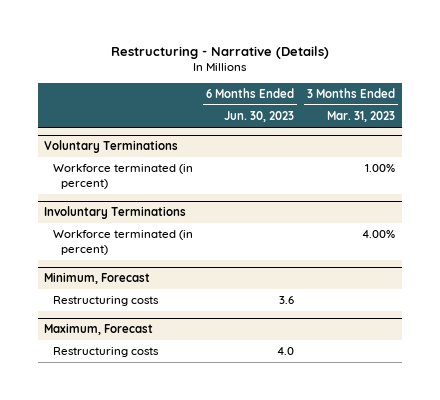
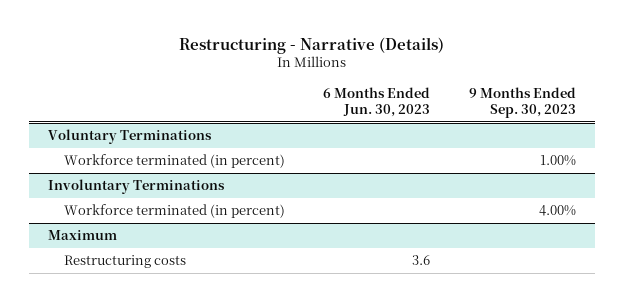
- | 6 Months Ended Jun. 30, 2023 | 3 Months Ended Mar. 31, 2023
+ | 6 Months Ended Jun. 30, 2023 | 9 Months Ended Sep. 30, 2023
- Minimum, Forecast
- Restructuring costs | 3.6 |
- Maximum, Forecast
- Restructuring costs | 4.0 |
+ Maximum
+ Restructuring costs | 3.6 |

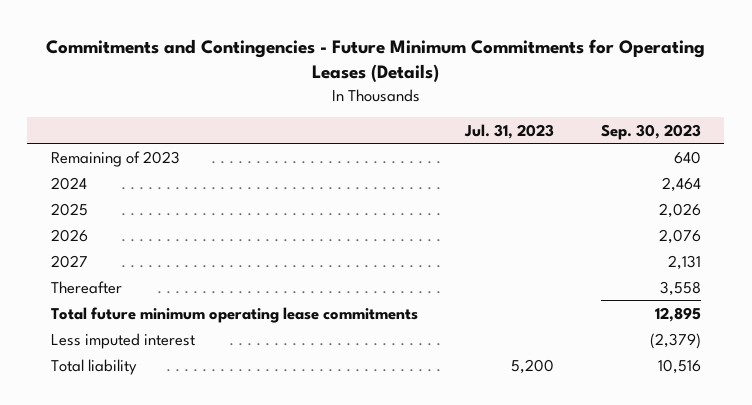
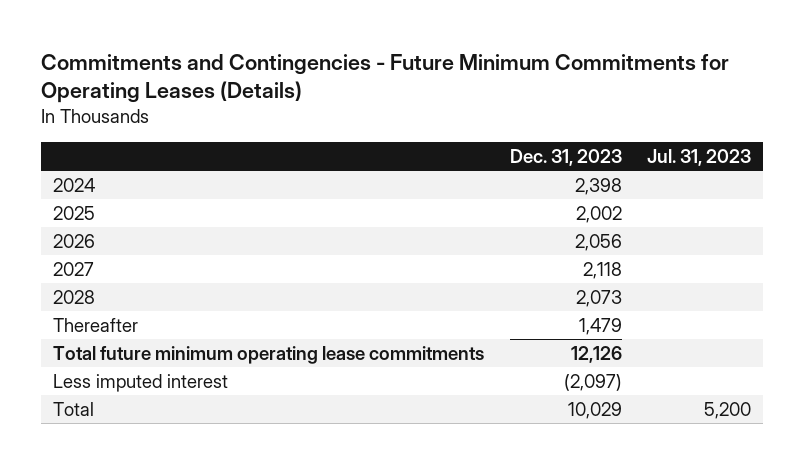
- | Jul. 31, 2023 | Sep. 30, 2023
+ | Dec. 31, 2023 | Jul. 31, 2023
- Remaining of 2023 | | 640
+ 2028 | 2,073 |
- Total liability | 5,200 | 10,516
+ Total | 10,029 | 5,200

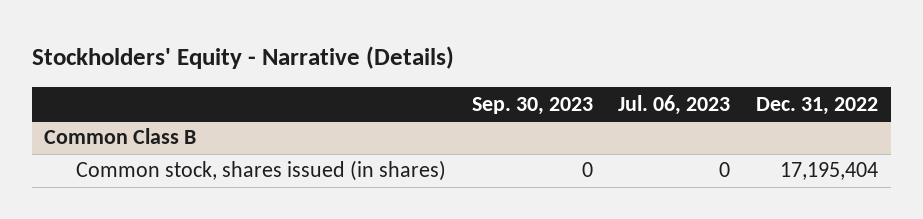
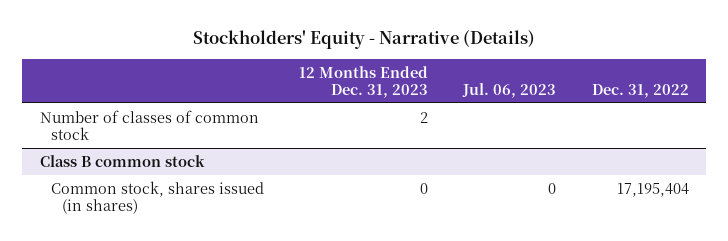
- | Sep. 30, 2023 | Jul. 06, 2023 | Dec. 31, 2022
+ | 12 Months Ended Dec. 31, 2023 | Jul. 06, 2023 | Dec. 31, 2022
- Common Class B
+ Number of classes of common stock | 2 | |
+ Class B common stock

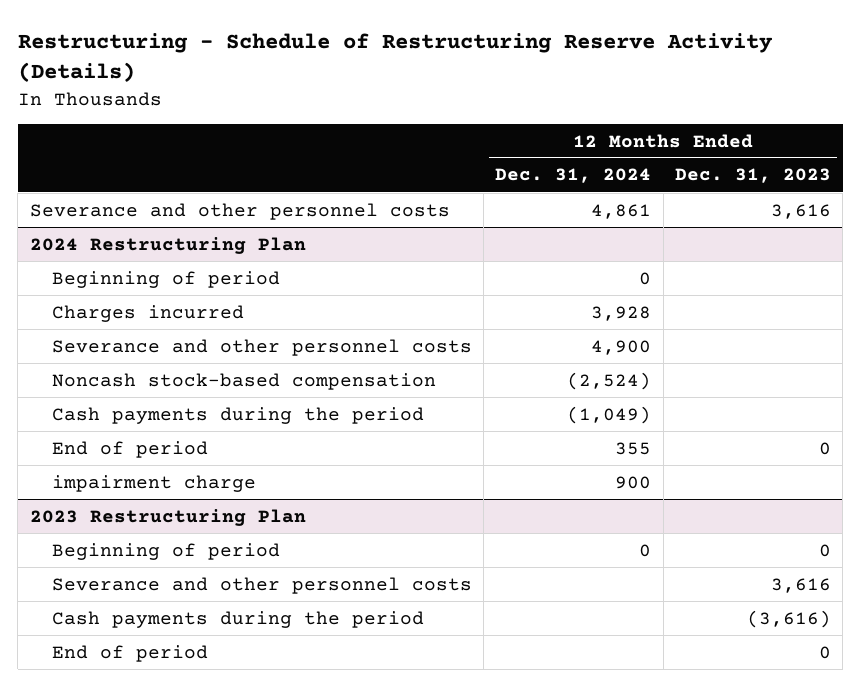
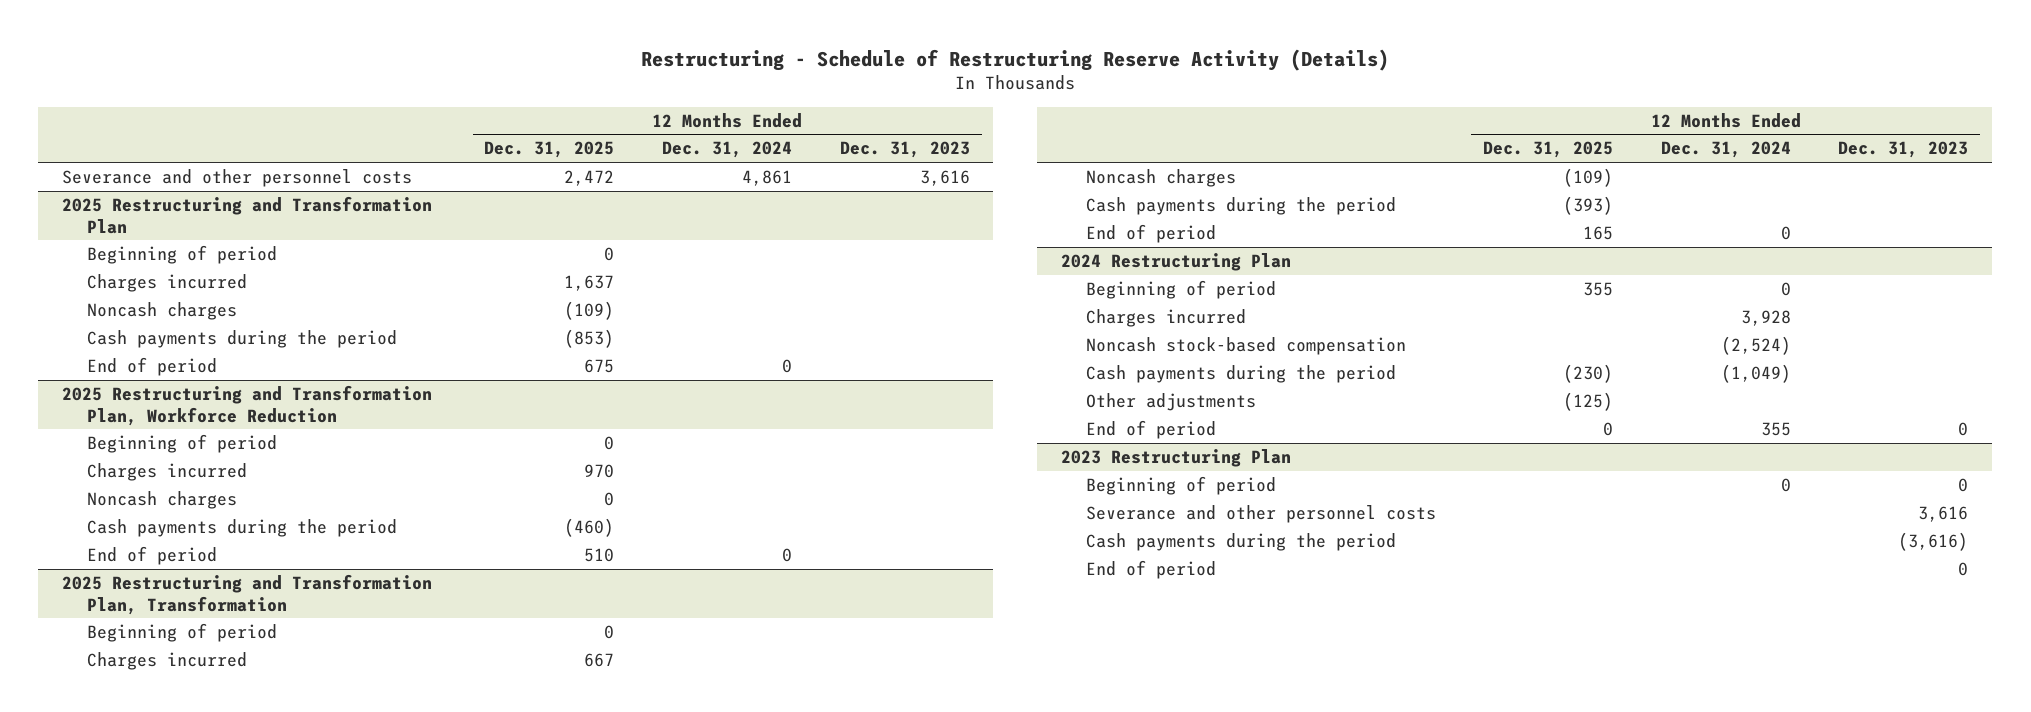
- | 12 Months Ended Dec. 31, 2024 | 12 Months Ended Dec. 31, 2023
+ | 12 Months Ended Dec. 31, 2025 | 12 Months Ended Dec. 31, 2024 | 12 Months Ended Dec. 31, 2023
+ 2025 Restructuring and Transformation Plan
+ Beginning of period | 0 | |
+ Charges incurred | 1,637 | |
+ Noncash charges | (109) | |
+ Cash payments during the period | (853) | |
+ End of period | 675 | 0 |
+ 2025 Restructuring and Transformation Plan, Workforce Reduction
+ Beginning of period | 0 | |
+ Charges incurred | 970 | |
+ Noncash charges | 0 | |
+ Cash payments during the period | (460) | |
+ End of period | 510 | 0 |
+ 2025 Restructuring and Transformation Plan, Transformation
+ Beginning of period | 0 | |
+ Charges incurred | 667 | |
+ Noncash charges | (109) | |
+ Cash payments during the period | (393) | |
+ End of period | 165 | 0 |
@ 2024 Restructuring Plan
- Severance and other personnel costs | 4,900 |
+ Other adjustments | (125) | |
- impairment charge | 900 |

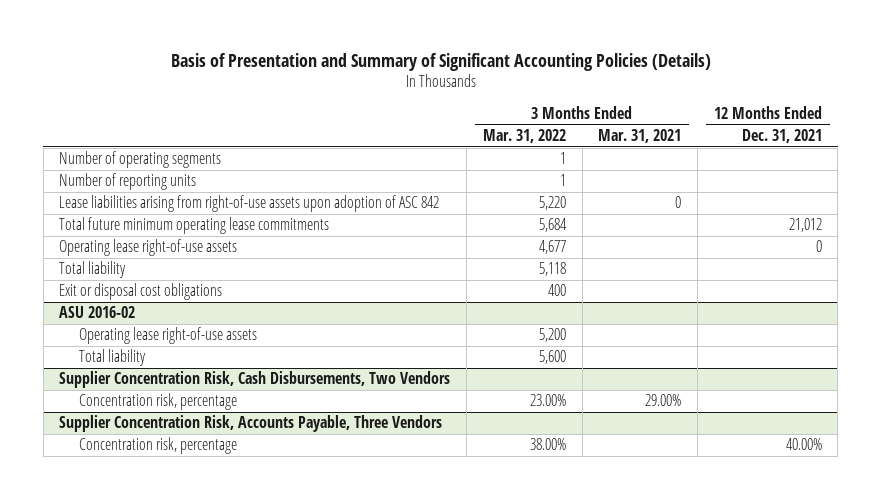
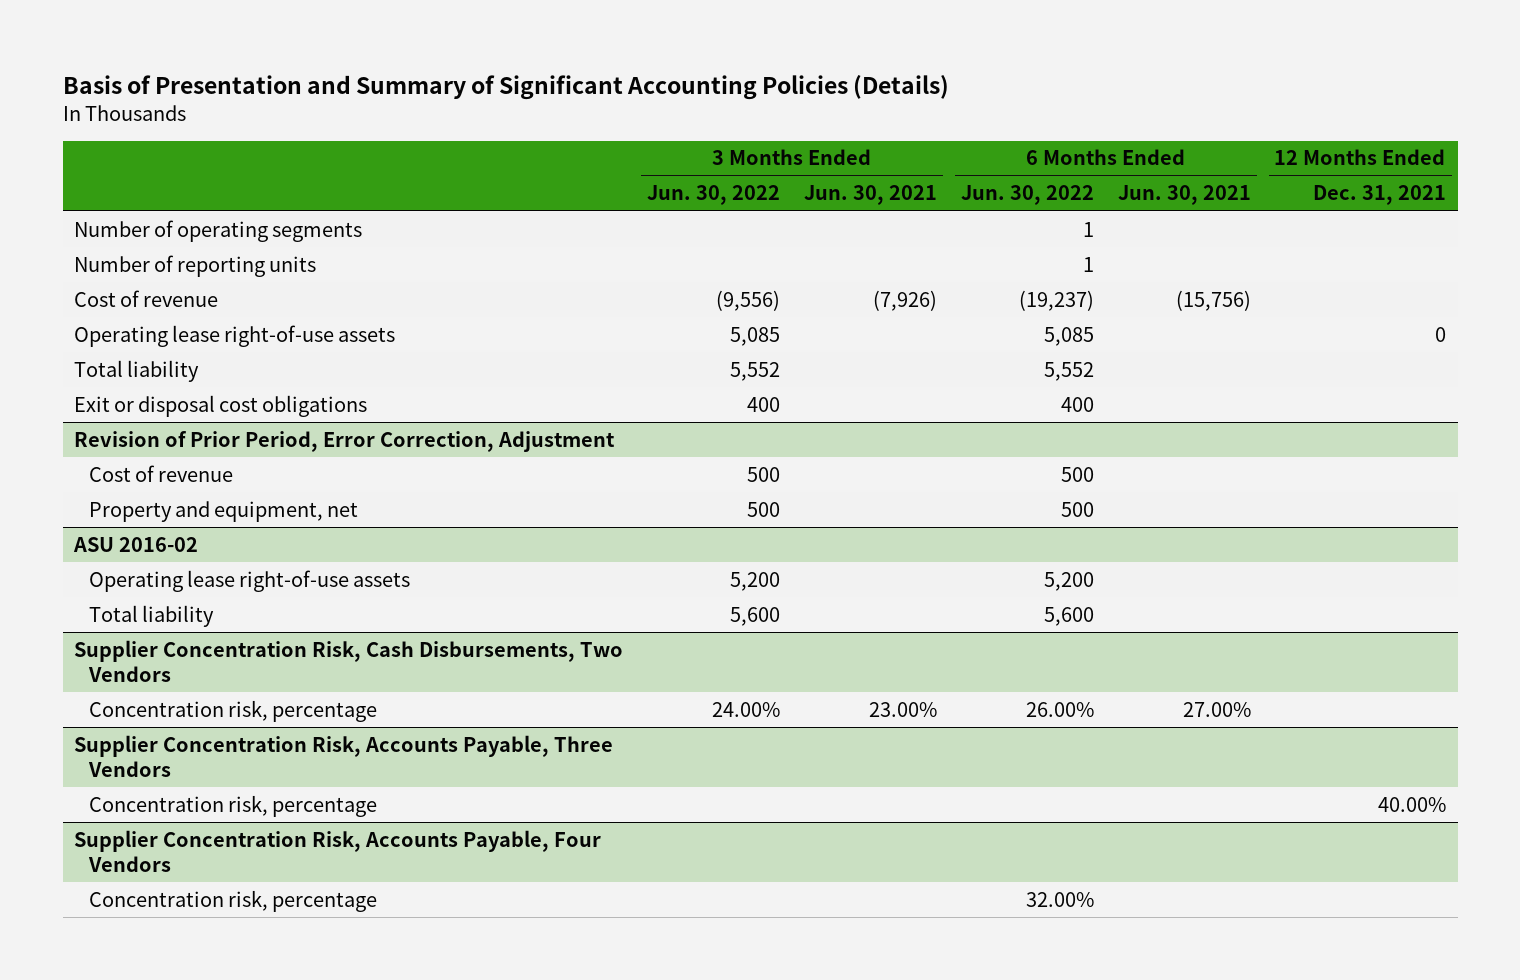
- | 3 Months Ended Mar. 31, 2022 | 3 Months Ended Mar. 31, 2021 | 12 Months Ended Dec. 31, 2021
+ | 3 Months Ended Jun. 30, 2022 | 3 Months Ended Jun. 30, 2021 | 6 Months Ended Jun. 30, 2022 | 6 Months Ended Jun. 30, 2021 | 12 Months Ended Dec. 31, 2021
- Lease liabilities arising from right-of-use assets upon adoption of ASC 842 | 5,220 | 0 |
- Total future minimum operating lease commitments | 5,684 | | 21,012
+ Cost of revenue | (9,556) | (7,926) | (19,237) | (15,756) |
+ Revision of Prior Period, Error Correction, Adjustment
+ Cost of revenue | 500 | | 500 | |
+ Property and equipment, net | 500 | | 500 | |
+ Supplier Concentration Risk, Accounts Payable, Four Vendors
+ Concentration risk, percentage | | | 32.00% | |

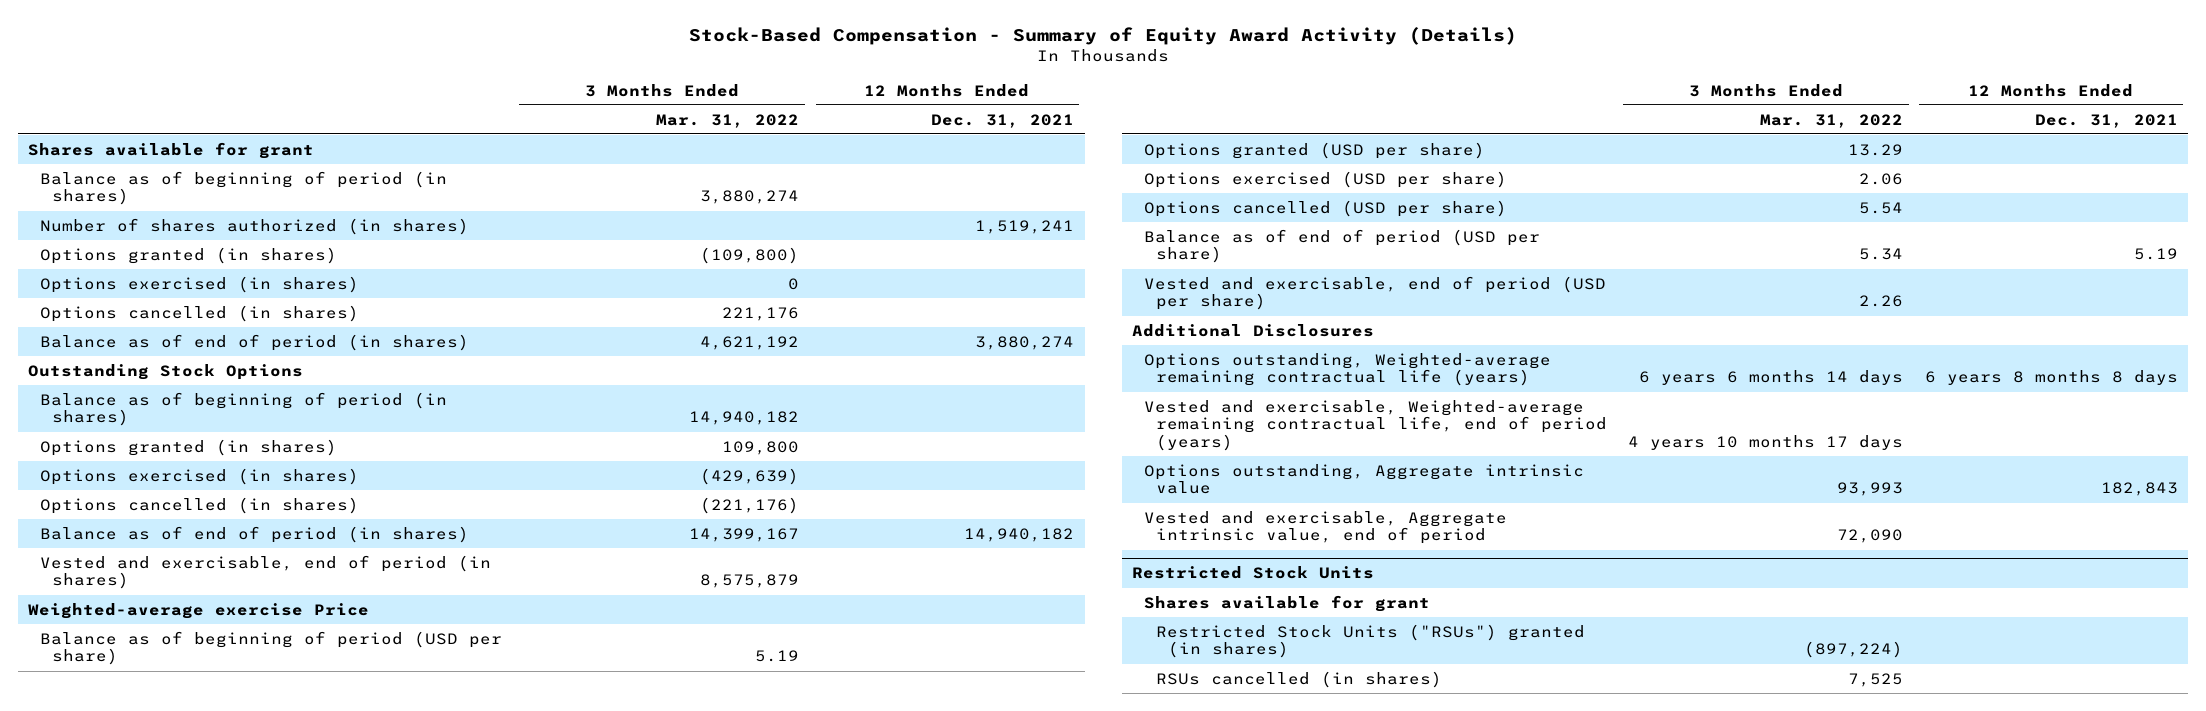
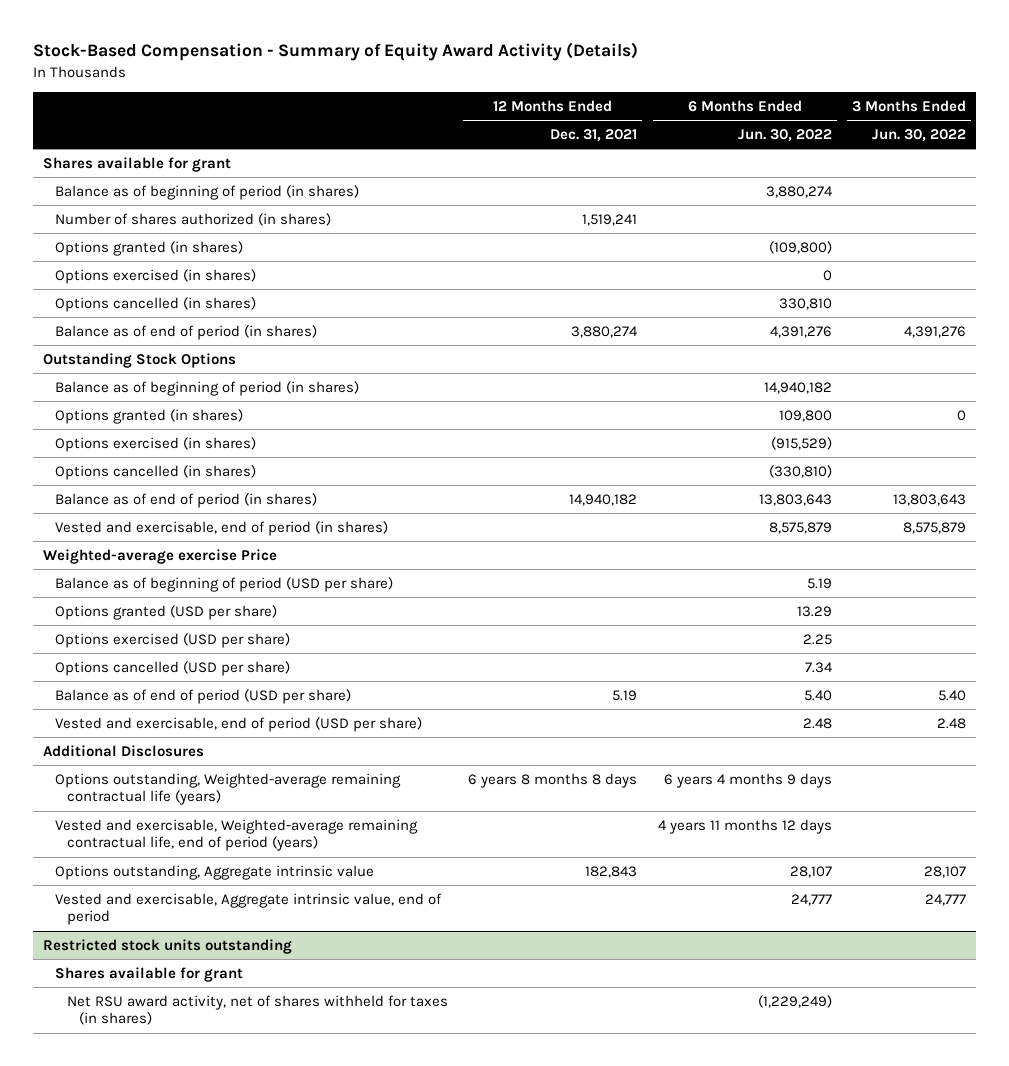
- | 3 Months Ended Mar. 31, 2022 | 12 Months Ended Dec. 31, 2021
+ | 12 Months Ended Dec. 31, 2021 | 6 Months Ended Jun. 30, 2022 | 3 Months Ended Jun. 30, 2022
- Restricted Stock Units
+ Restricted stock units outstanding
- Restricted Stock Units ("RSUs") granted (in shares) | (897,224) |
- RSUs cancelled (in shares) | 7,525 |
+ Net RSU award activity, net of shares withheld for taxes (in shares) | | (1,229,249) |

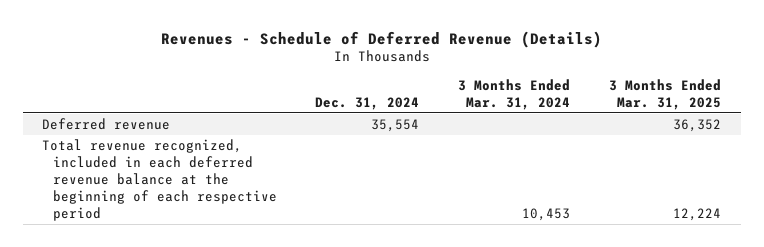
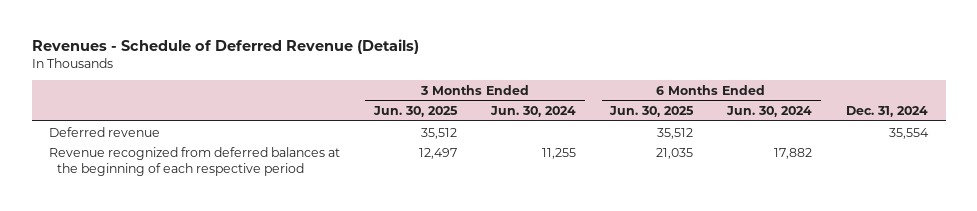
- | Dec. 31, 2024 | 3 Months Ended Mar. 31, 2024 | 3 Months Ended Mar. 31, 2025
+ | 3 Months Ended Jun. 30, 2025 | 3 Months Ended Jun. 30, 2024 | 6 Months Ended Jun. 30, 2025 | 6 Months Ended Jun. 30, 2024 | Dec. 31, 2024
- Total revenue recognized, included in each deferred revenue balance at the beginning of each respective period | | 10,453 | 12,224
+ Revenue recognized from deferred balances at the beginning of each respective period | 12,497 | 11,255 | 21,035 | 17,882 |

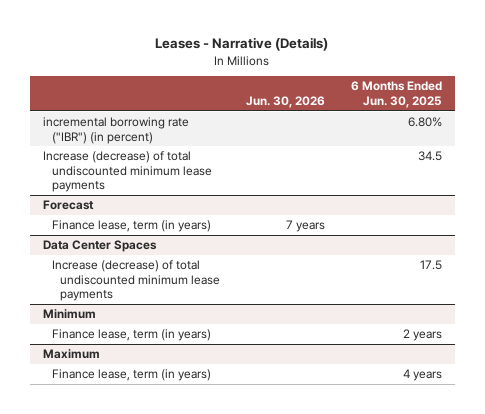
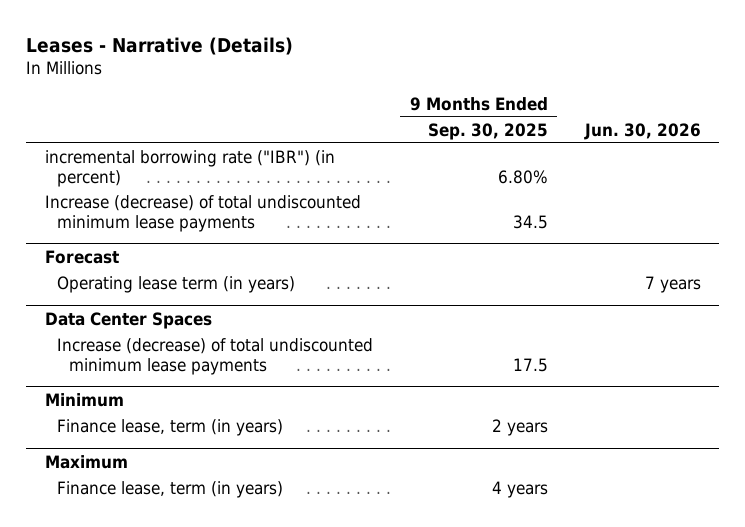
- | Jun. 30, 2026 | 6 Months Ended Jun. 30, 2025
+ | 9 Months Ended Sep. 30, 2025 | Jun. 30, 2026
@ Forecast
- Finance lease, term (in years) | 7 years |
+ Operating lease term (in years) | | 7 years

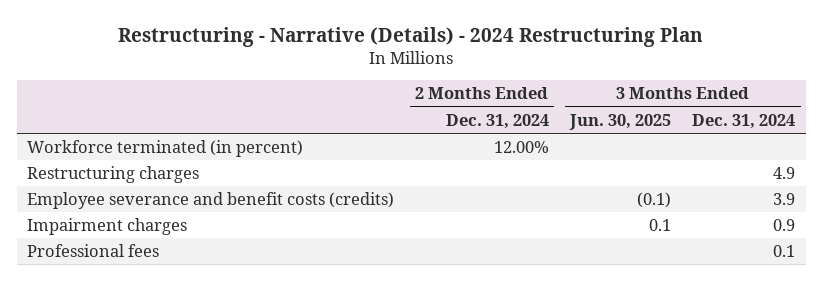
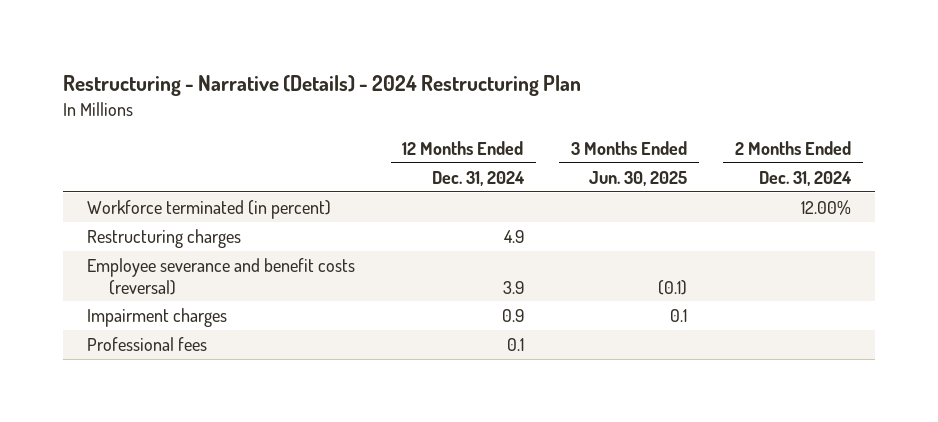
- | 2 Months Ended Dec. 31, 2024 | 3 Months Ended Jun. 30, 2025 | 3 Months Ended Dec. 31, 2024
+ | 12 Months Ended Dec. 31, 2024 | 3 Months Ended Jun. 30, 2025 | 2 Months Ended Dec. 31, 2024
- Employee severance and benefit costs (credits) | | (0.1) | 3.9
+ Employee severance and benefit costs (reversal) | 3.9 | (0.1) |

